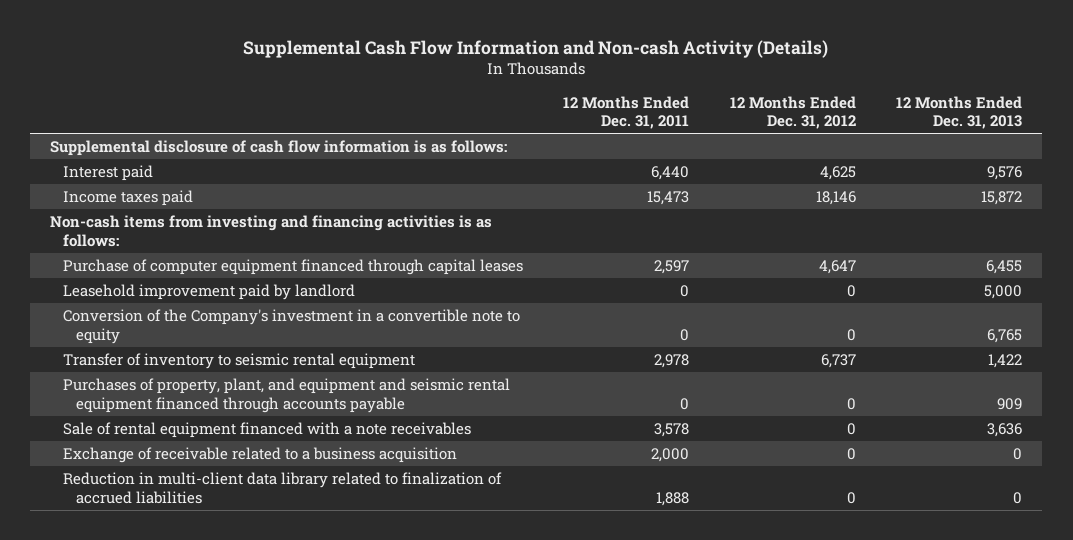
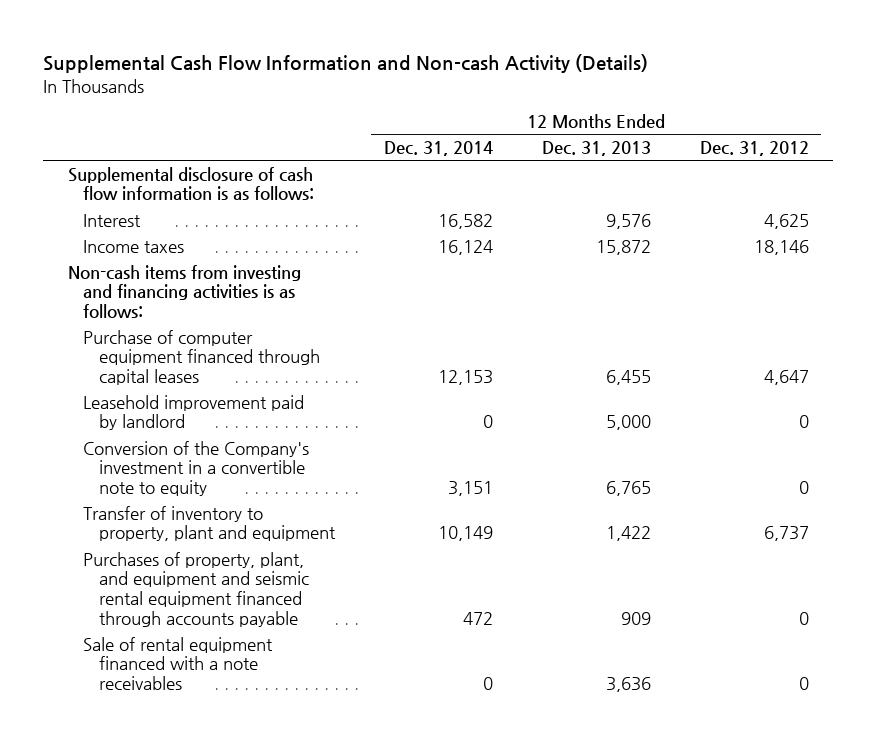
- | 12 Months Ended Dec. 31, 2011 | 12 Months Ended Dec. 31, 2012 | 12 Months Ended Dec. 31, 2013
+ | 12 Months Ended Dec. 31, 2014 | 12 Months Ended Dec. 31, 2013 | 12 Months Ended Dec. 31, 2012
- Interest paid | 6,440 | 4,625 | 9,576
- Income taxes paid | 15,473 | 18,146 | 15,872
+ Interest | 16,582 | 9,576 | 4,625
+ Income taxes | 16,124 | 15,872 | 18,146
- Transfer of inventory to seismic rental equipment | 2,978 | 6,737 | 1,422
+ Transfer of inventory to property, plant and equipment | 10,149 | 1,422 | 6,737
- Exchange of receivable related to a business acquisition | 2,000 | 0 | 0
- Reduction in multi-client data library related to finalization of accrued liabilities | 1,888 | 0 | 0

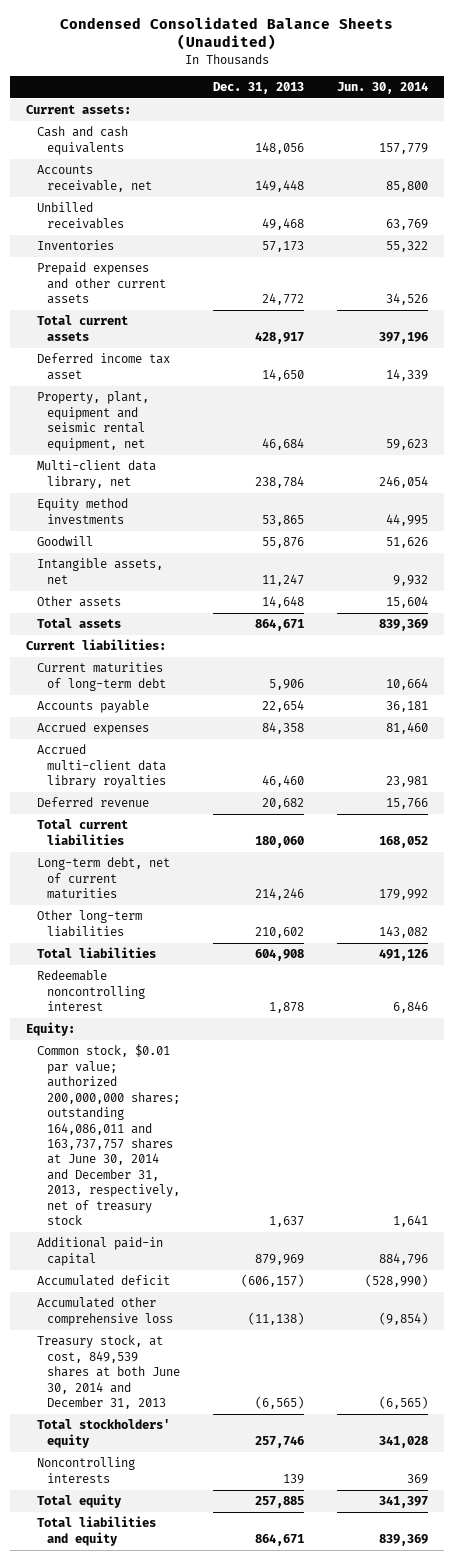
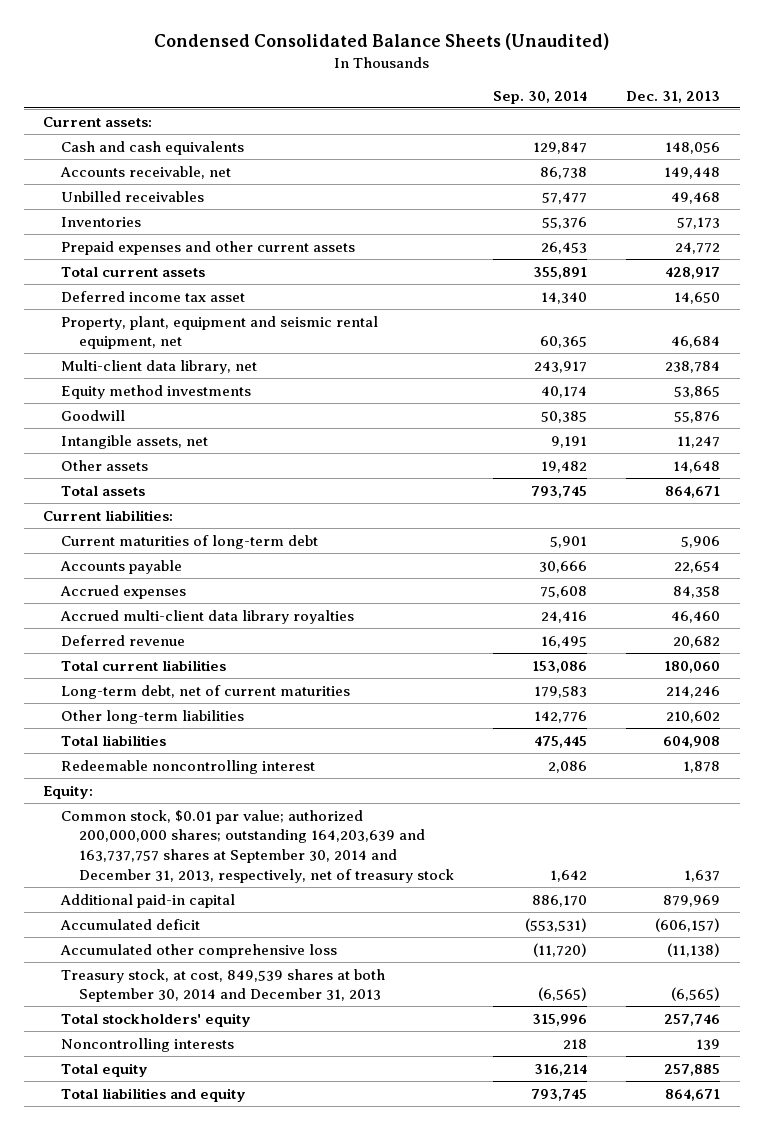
- | Dec. 31, 2013 | Jun. 30, 2014
+ | Sep. 30, 2014 | Dec. 31, 2013
- Common stock, $0.01 par value; authorized 200,000,000 shares; outstanding 164,086,011 and 163,737,757 shares at June 30, 2014 and December 31, 2013, respectively, net of treasury stock | 1,637 | 1,641
+ Common stock, $0.01 par value; authorized 200,000,000 shares; outstanding 164,203,639 and 163,737,757 shares at September 30, 2014 and December 31, 2013, respectively, net of treasury stock | 1,642 | 1,637
- Treasury stock, at cost, 849,539 shares at both June 30, 2014 and December 31, 2013 | (6,565) | (6,565)
+ Treasury stock, at cost, 849,539 shares at both September 30, 2014 and December 31, 2013 | (6,565) | (6,565)

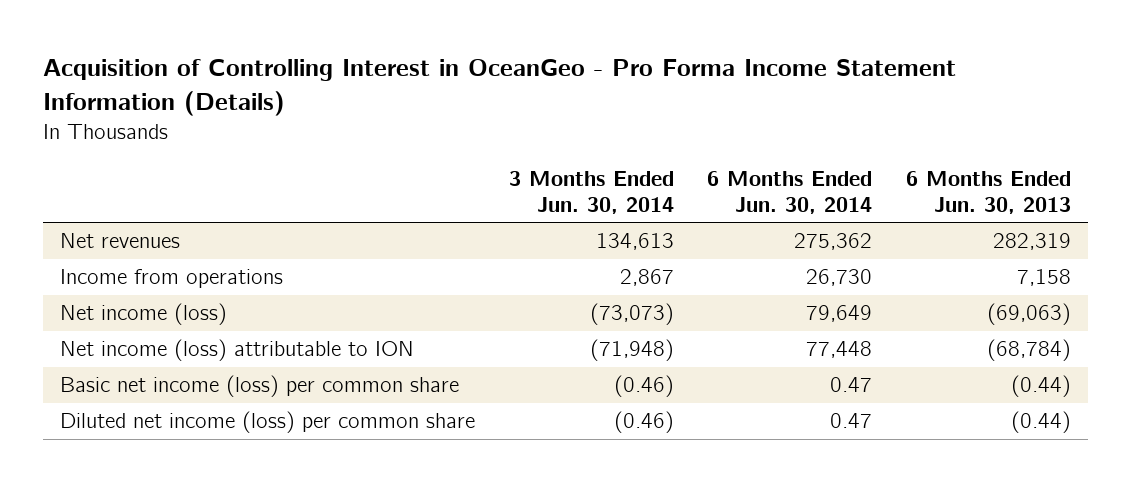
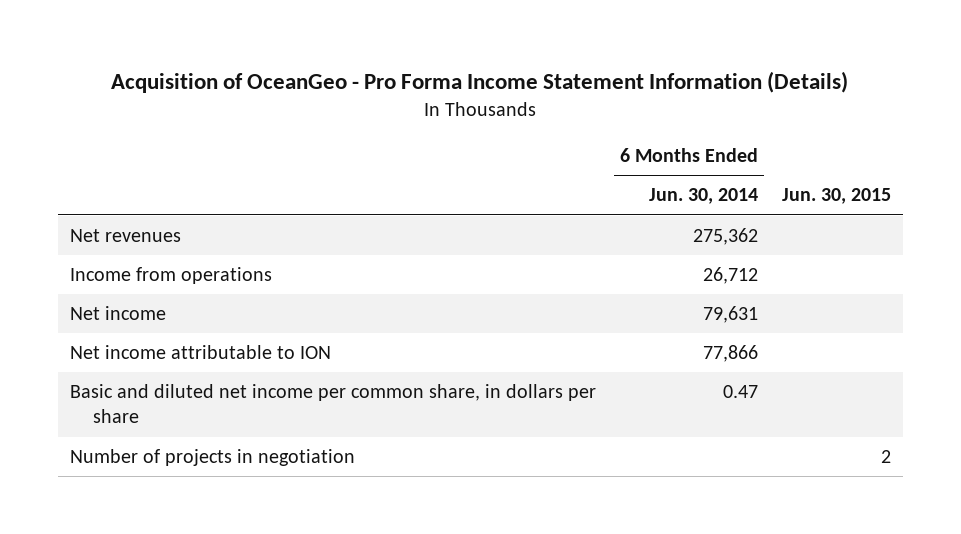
- Acquisition of Controlling Interest in OceanGeo - Pro Forma Income Statement Information (Details)
+ Acquisition of OceanGeo - Pro Forma Income Statement Information (Details)
- | 3 Months Ended Jun. 30, 2014 | 6 Months Ended Jun. 30, 2014 | 6 Months Ended Jun. 30, 2013
+ | 6 Months Ended Jun. 30, 2014 | Jun. 30, 2015
- Income from operations | 2,867 | 26,730 | 7,158
- Net income (loss) | (73,073) | 79,649 | (69,063)
- Net income (loss) attributable to ION | (71,948) | 77,448 | (68,784)
- Basic net income (loss) per common share | (0.46) | 0.47 | (0.44)
- Diluted net income (loss) per common share | (0.46) | 0.47 | (0.44)
+ Income from operations | 26,712 |
+ Net income | 79,631 |
+ Net income attributable to ION | 77,866 |
+ Basic and diluted net income per common share, in dollars per share | 0.47 |
+ Number of projects in negotiation | | 2

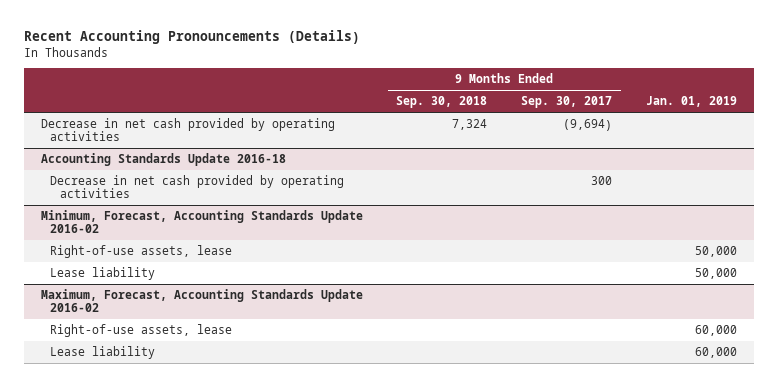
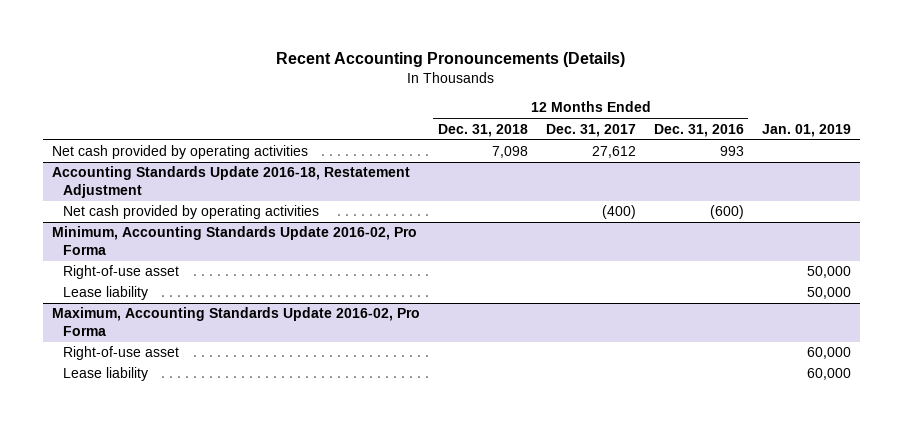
- | 9 Months Ended Sep. 30, 2018 | 9 Months Ended Sep. 30, 2017 | Jan. 01, 2019
+ | 12 Months Ended Dec. 31, 2018 | 12 Months Ended Dec. 31, 2017 | 12 Months Ended Dec. 31, 2016 | Jan. 01, 2019
- Decrease in net cash provided by operating activities | 7,324 | (9,694) |
- Accounting Standards Update 2016-18
- Decrease in net cash provided by operating activities | | 300 |
- Minimum, Forecast, Accounting Standards Update 2016-02
- Right-of-use assets, lease | | | 50,000
+ Net cash provided by operating activities | 7,098 | 27,612 | 993 |
+ Accounting Standards Update 2016-18, Restatement Adjustment
+ Net cash provided by operating activities | | (400) | (600) |
+ Minimum, Accounting Standards Update 2016-02, Pro Forma
+ Right-of-use asset | | | | 50,000
- Maximum, Forecast, Accounting Standards Update 2016-02
- Right-of-use assets, lease | | | 60,000
+ Maximum, Accounting Standards Update 2016-02, Pro Forma
+ Right-of-use asset | | | | 60,000

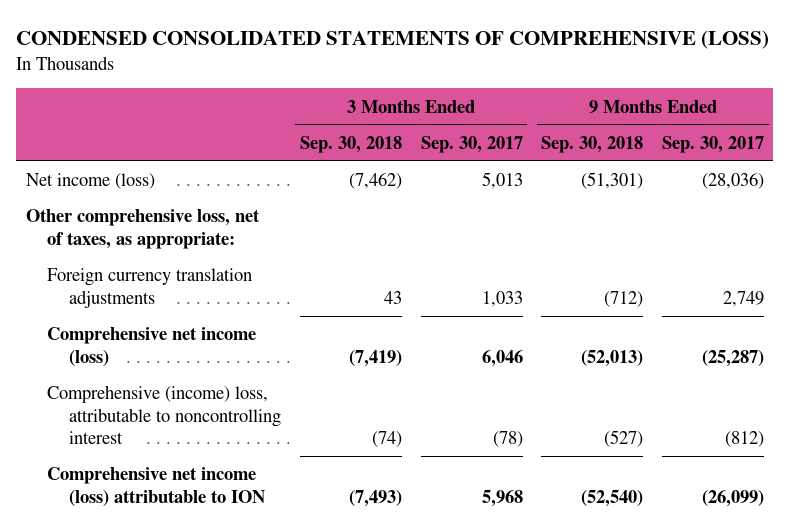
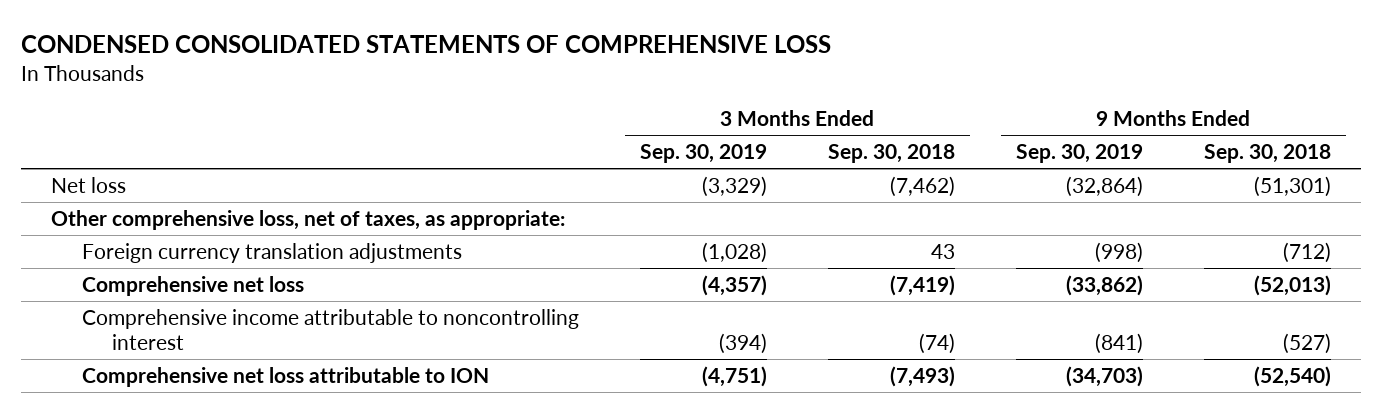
- CONDENSED CONSOLIDATED STATEMENTS OF COMPREHENSIVE (LOSS)
+ CONDENSED CONSOLIDATED STATEMENTS OF COMPREHENSIVE LOSS
- | 3 Months Ended Sep. 30, 2018 | 3 Months Ended Sep. 30, 2017 | 9 Months Ended Sep. 30, 2018 | 9 Months Ended Sep. 30, 2017
+ | 3 Months Ended Sep. 30, 2019 | 3 Months Ended Sep. 30, 2018 | 9 Months Ended Sep. 30, 2019 | 9 Months Ended Sep. 30, 2018
- Net income (loss) | (7,462) | 5,013 | (51,301) | (28,036)
+ Net loss | (3,329) | (7,462) | (32,864) | (51,301)
- Comprehensive net income (loss) | (7,419) | 6,046 | (52,013) | (25,287)
- Comprehensive (income) loss, attributable to noncontrolling interest | (74) | (78) | (527) | (812)
- Comprehensive net income (loss) attributable to ION | (7,493) | 5,968 | (52,540) | (26,099)
+ Comprehensive net loss | (4,357) | (7,419) | (33,862) | (52,013)
+ Comprehensive income attributable to noncontrolling interest | (394) | (74) | (841) | (527)
+ Comprehensive net loss attributable to ION | (4,751) | (7,493) | (34,703) | (52,540)

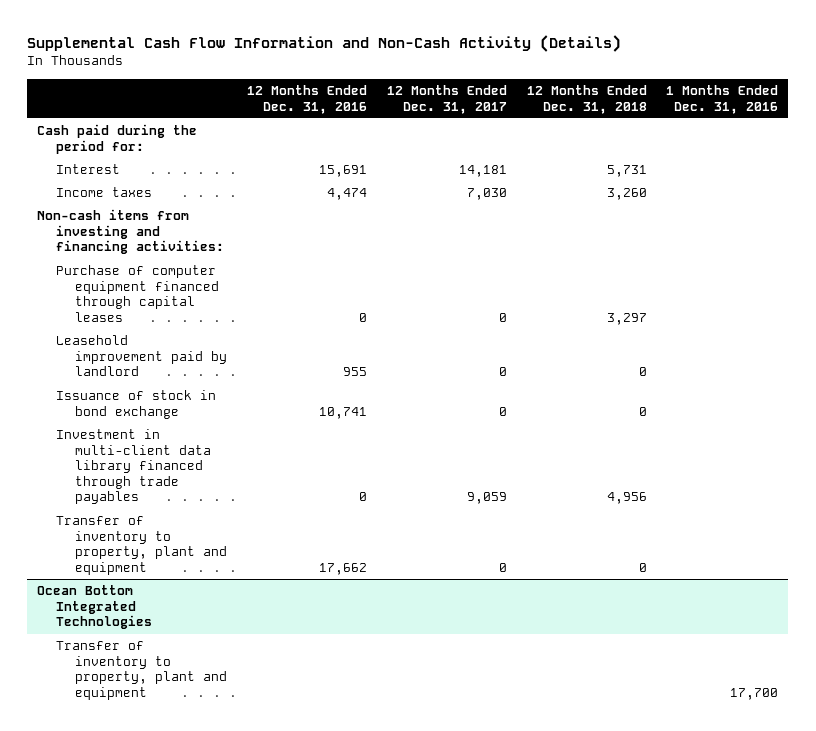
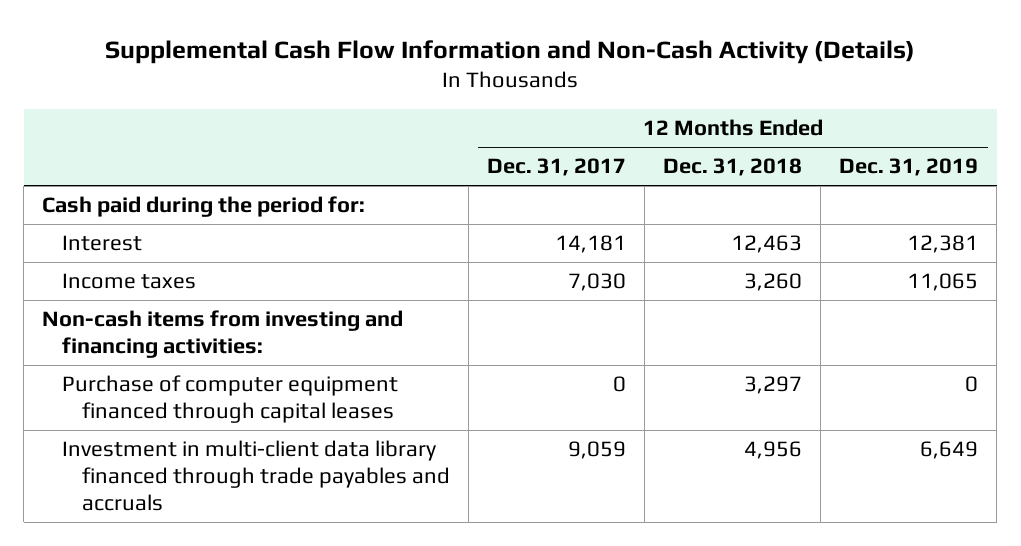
- | 12 Months Ended Dec. 31, 2016 | 12 Months Ended Dec. 31, 2017 | 12 Months Ended Dec. 31, 2018 | 1 Months Ended Dec. 31, 2016
+ | 12 Months Ended Dec. 31, 2017 | 12 Months Ended Dec. 31, 2018 | 12 Months Ended Dec. 31, 2019
- Interest | 15,691 | 14,181 | 5,731 |
+ Interest | 14,181 | 12,463 | 12,381
- Leasehold improvement paid by landlord | 955 | 0 | 0 |
- Issuance of stock in bond exchange | 10,741 | 0 | 0 |
- Investment in multi-client data library financed through trade payables | 0 | 9,059 | 4,956 |
- Transfer of inventory to property, plant and equipment | 17,662 | 0 | 0 |
- Ocean Bottom Integrated Technologies
- Transfer of inventory to property, plant and equipment | | | | 17,700
+ Investment in multi-client data library financed through trade payables and accruals | 9,059 | 4,956 | 6,649

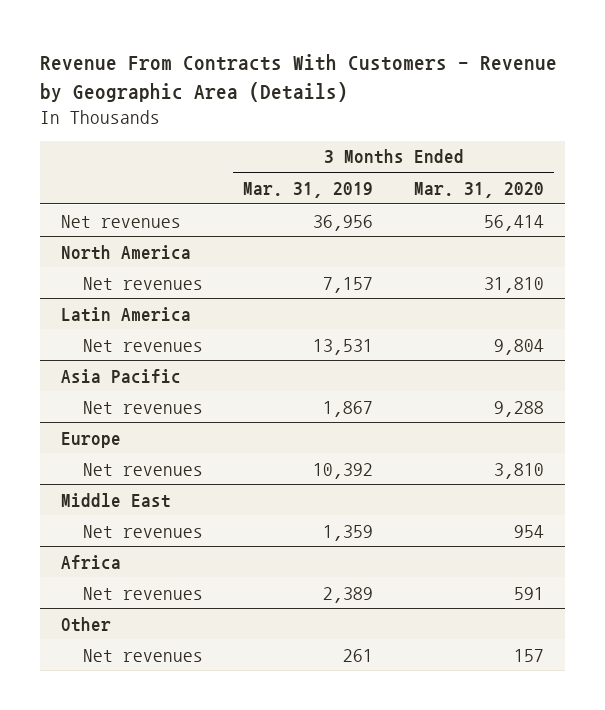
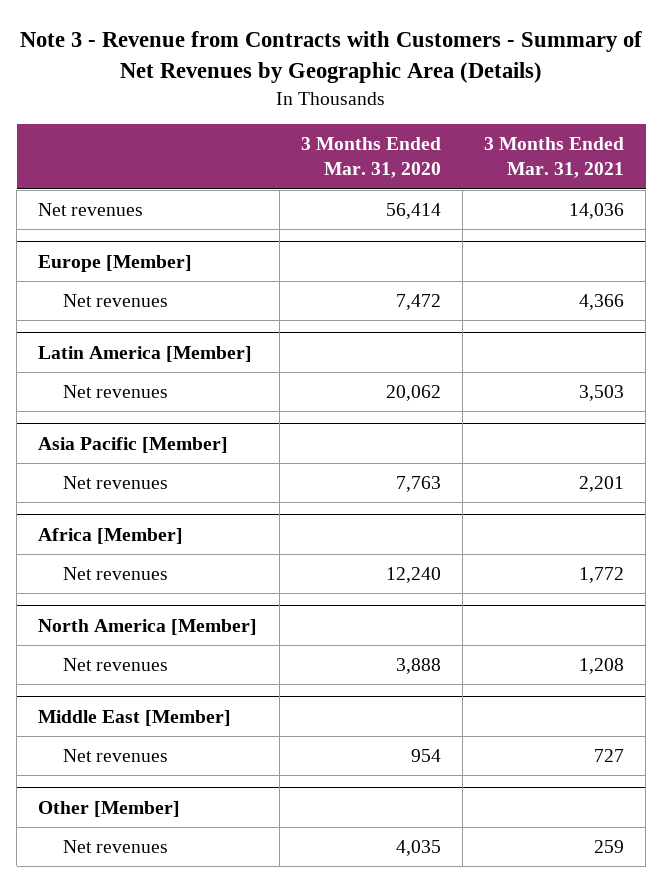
- Revenue From Contracts With Customers - Revenue by Geographic Area (Details)
+ Note 3 - Revenue from Contracts with Customers - Summary of Net Revenues by Geographic Area (Details)
- | 3 Months Ended Mar. 31, 2019 | 3 Months Ended Mar. 31, 2020
+ | 3 Months Ended Mar. 31, 2020 | 3 Months Ended Mar. 31, 2021
- North America
- Net revenues | 7,157 | 31,810
- Latin America
- Net revenues | 13,531 | 9,804
- Asia Pacific
- Net revenues | 1,867 | 9,288
- Europe
- Net revenues | 10,392 | 3,810
- Middle East
+ Europe [Member]
+ Net revenues | 7,472 | 4,366
+ Latin America [Member]
+ Net revenues | 20,062 | 3,503
+ Asia Pacific [Member]
+ Net revenues | 7,763 | 2,201
+ Africa [Member]
+ Net revenues | 12,240 | 1,772
+ North America [Member]
+ Net revenues | 3,888 | 1,208
+ Middle East [Member]
- Africa
- Net revenues | 2,389 | 591
- Other
- Net revenues | 261 | 157
+ Other [Member]
+ Net revenues | 4,035 | 259

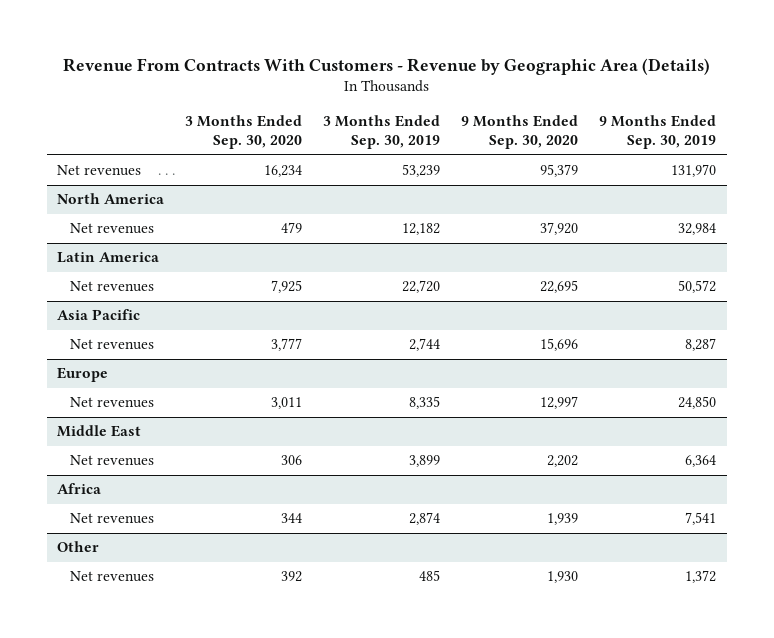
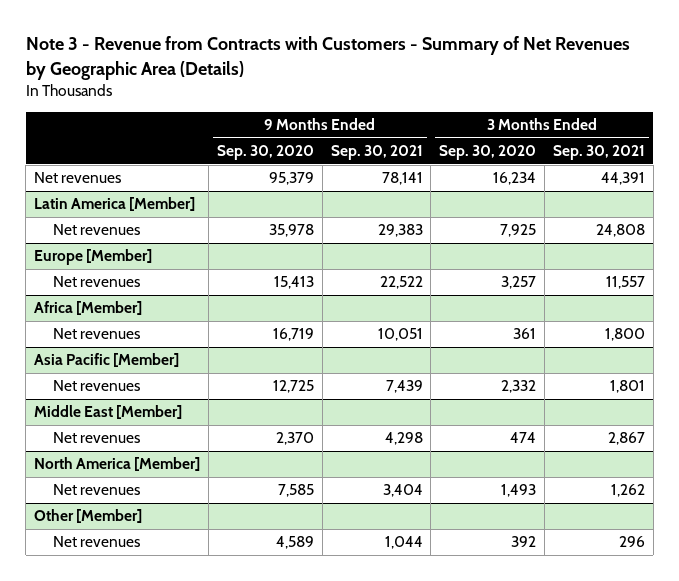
- Revenue From Contracts With Customers - Revenue by Geographic Area (Details)
+ Note 3 - Revenue from Contracts with Customers - Summary of Net Revenues by Geographic Area (Details)
- | 3 Months Ended Sep. 30, 2020 | 3 Months Ended Sep. 30, 2019 | 9 Months Ended Sep. 30, 2020 | 9 Months Ended Sep. 30, 2019
+ | 9 Months Ended Sep. 30, 2020 | 9 Months Ended Sep. 30, 2021 | 3 Months Ended Sep. 30, 2020 | 3 Months Ended Sep. 30, 2021
- North America
- Net revenues | 479 | 12,182 | 37,920 | 32,984
- Latin America
- Net revenues | 7,925 | 22,720 | 22,695 | 50,572
- Asia Pacific
- Net revenues | 3,777 | 2,744 | 15,696 | 8,287
- Europe
- Net revenues | 3,011 | 8,335 | 12,997 | 24,850
- Middle East
- Net revenues | 306 | 3,899 | 2,202 | 6,364
- Africa
- Net revenues | 344 | 2,874 | 1,939 | 7,541
- Other
- Net revenues | 392 | 485 | 1,930 | 1,372
+ Latin America [Member]
+ Net revenues | 35,978 | 29,383 | 7,925 | 24,808
+ Europe [Member]
+ Net revenues | 15,413 | 22,522 | 3,257 | 11,557
+ Africa [Member]
+ Net revenues | 16,719 | 10,051 | 361 | 1,800
+ Asia Pacific [Member]
+ Net revenues | 12,725 | 7,439 | 2,332 | 1,801
+ Middle East [Member]
+ Net revenues | 2,370 | 4,298 | 474 | 2,867
+ North America [Member]
+ Net revenues | 7,585 | 3,404 | 1,493 | 1,262
+ Other [Member]
+ Net revenues | 4,589 | 1,044 | 392 | 296

